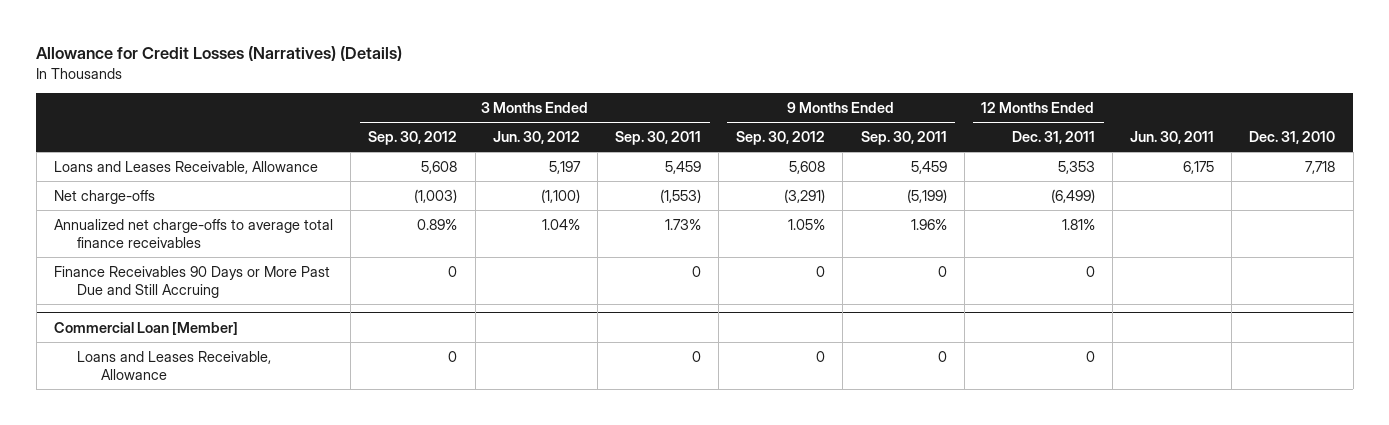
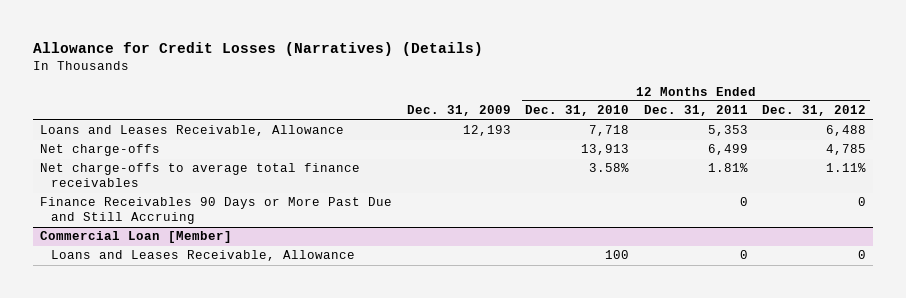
- | 3 Months Ended Sep. 30, 2012 | 3 Months Ended Jun. 30, 2012 | 3 Months Ended Sep. 30, 2011 | 9 Months Ended Sep. 30, 2012 | 9 Months Ended Sep. 30, 2011 | 12 Months Ended Dec. 31, 2011 | Jun. 30, 2011 | Dec. 31, 2010
+ | Dec. 31, 2009 | 12 Months Ended Dec. 31, 2010 | 12 Months Ended Dec. 31, 2011 | 12 Months Ended Dec. 31, 2012
- Net charge-offs | (1,003) | (1,100) | (1,553) | (3,291) | (5,199) | (6,499) | |
- Annualized net charge-offs to average total finance receivables | 0.89% | 1.04% | 1.73% | 1.05% | 1.96% | 1.81% | |
+ Net charge-offs | | 13,913 | 6,499 | 4,785
+ Net charge-offs to average total finance receivables | | 3.58% | 1.81% | 1.11%

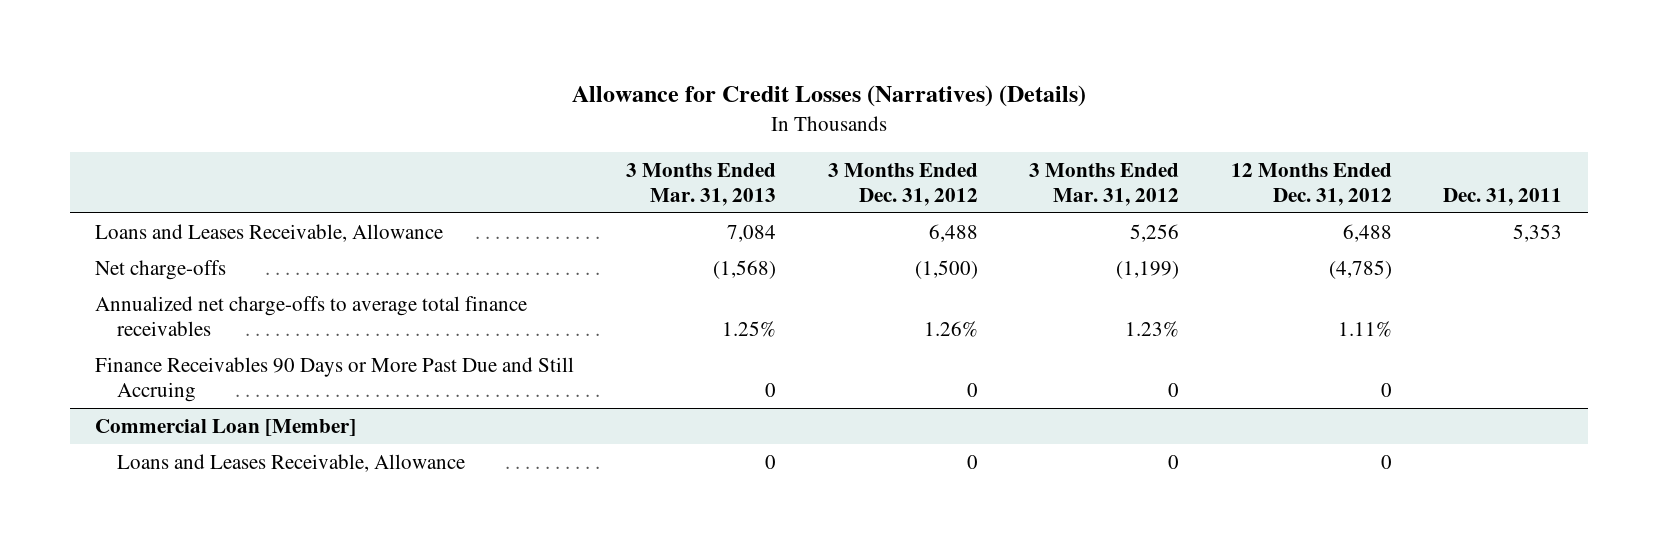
- | Dec. 31, 2009 | 12 Months Ended Dec. 31, 2010 | 12 Months Ended Dec. 31, 2011 | 12 Months Ended Dec. 31, 2012
+ | 3 Months Ended Mar. 31, 2013 | 3 Months Ended Dec. 31, 2012 | 3 Months Ended Mar. 31, 2012 | 12 Months Ended Dec. 31, 2012 | Dec. 31, 2011
- Net charge-offs | | 13,913 | 6,499 | 4,785
- Net charge-offs to average total finance receivables | | 3.58% | 1.81% | 1.11%
+ Net charge-offs | (1,568) | (1,500) | (1,199) | (4,785) |
+ Annualized net charge-offs to average total finance receivables | 1.25% | 1.26% | 1.23% | 1.11% |

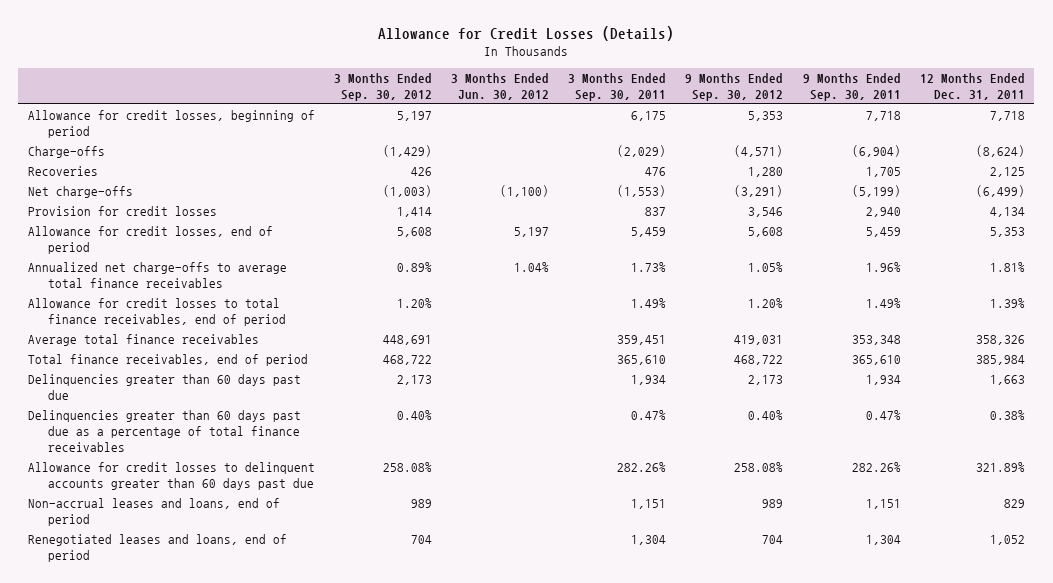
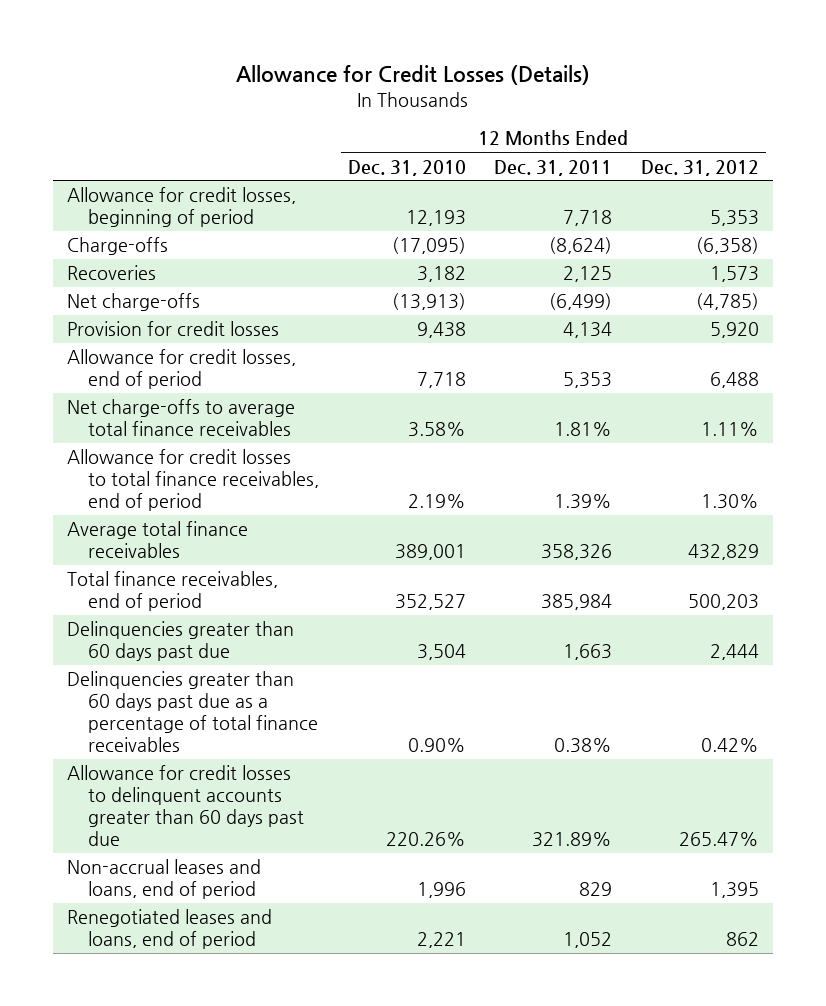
- | 3 Months Ended Sep. 30, 2012 | 3 Months Ended Jun. 30, 2012 | 3 Months Ended Sep. 30, 2011 | 9 Months Ended Sep. 30, 2012 | 9 Months Ended Sep. 30, 2011 | 12 Months Ended Dec. 31, 2011
+ | 12 Months Ended Dec. 31, 2010 | 12 Months Ended Dec. 31, 2011 | 12 Months Ended Dec. 31, 2012
- Annualized net charge-offs to average total finance receivables | 0.89% | 1.04% | 1.73% | 1.05% | 1.96% | 1.81%
+ Net charge-offs to average total finance receivables | 3.58% | 1.81% | 1.11%

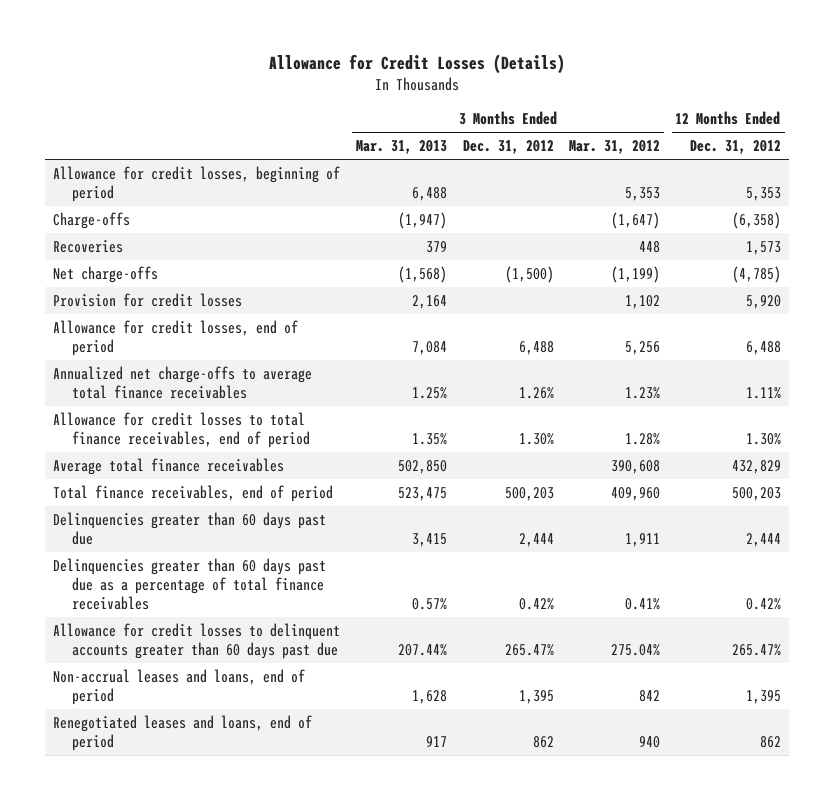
- | 12 Months Ended Dec. 31, 2010 | 12 Months Ended Dec. 31, 2011 | 12 Months Ended Dec. 31, 2012
+ | 3 Months Ended Mar. 31, 2013 | 3 Months Ended Dec. 31, 2012 | 3 Months Ended Mar. 31, 2012 | 12 Months Ended Dec. 31, 2012
- Net charge-offs to average total finance receivables | 3.58% | 1.81% | 1.11%
+ Annualized net charge-offs to average total finance receivables | 1.25% | 1.26% | 1.23% | 1.11%

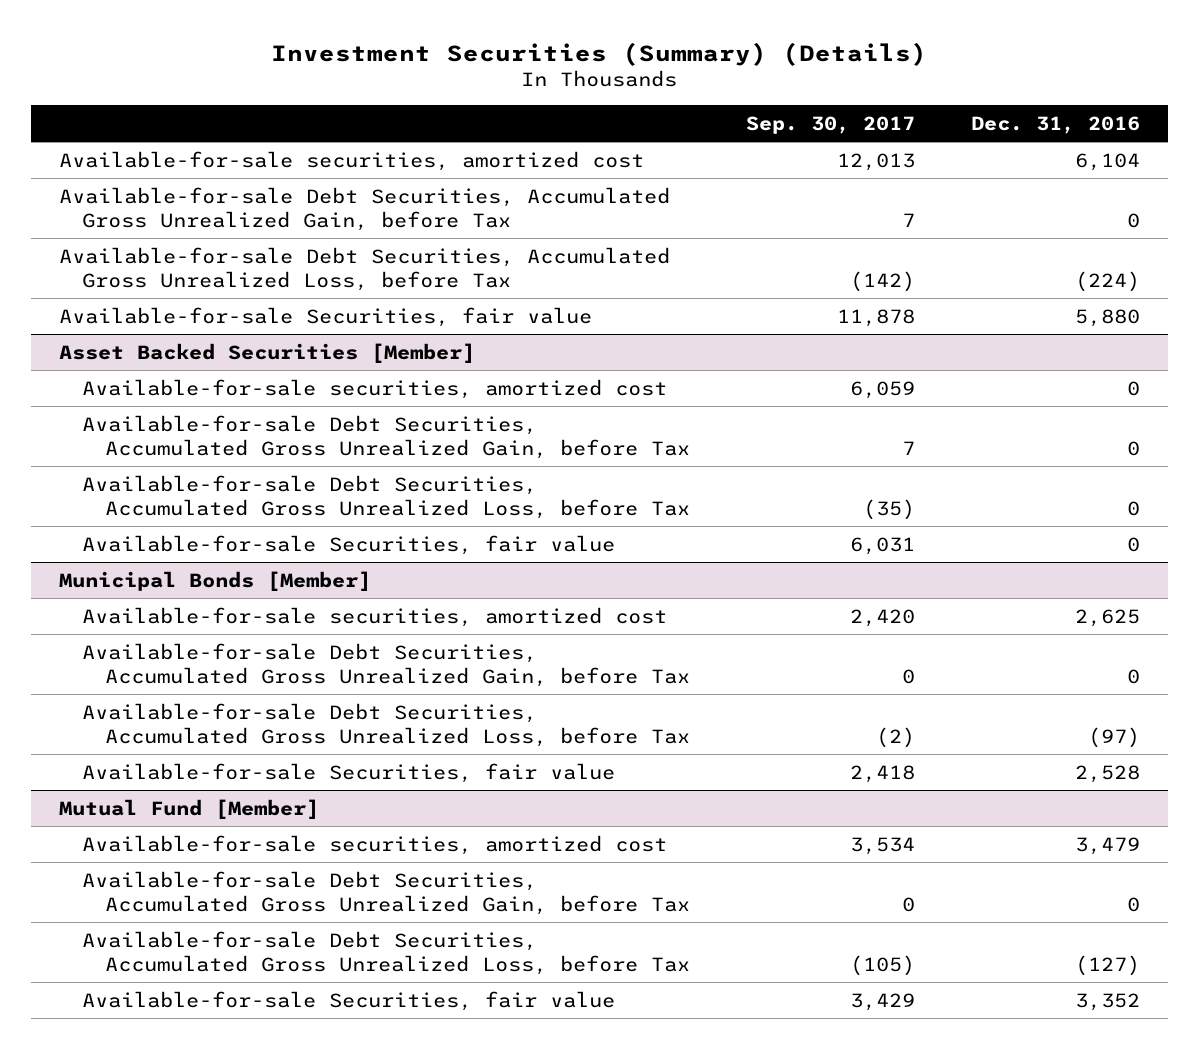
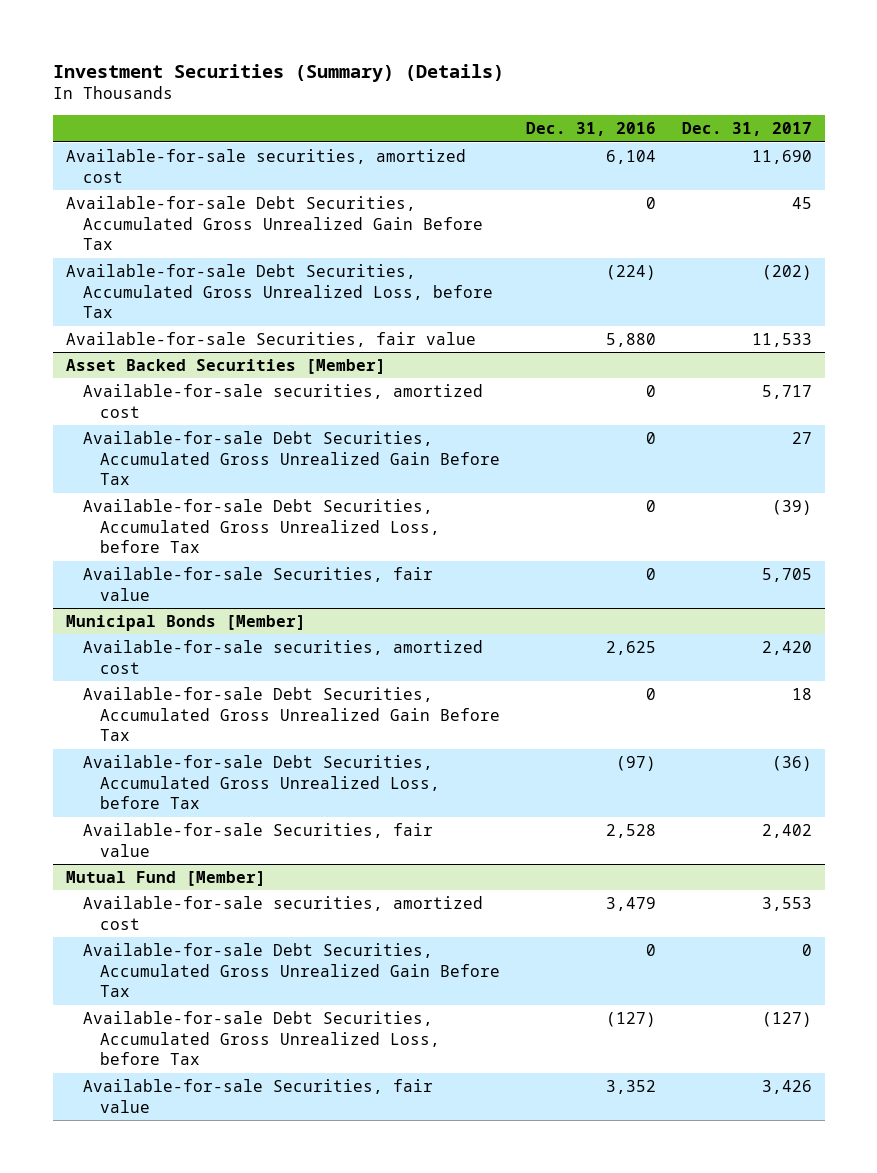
- | Sep. 30, 2017 | Dec. 31, 2016
+ | Dec. 31, 2016 | Dec. 31, 2017
- Available-for-sale Debt Securities, Accumulated Gross Unrealized Gain, before Tax | 7 | 0
+ Available-for-sale Debt Securities, Accumulated Gross Unrealized Gain Before Tax | 0 | 45
@ Asset Backed Securities [Member]
- Available-for-sale Debt Securities, Accumulated Gross Unrealized Gain, before Tax | 7 | 0
+ Available-for-sale Debt Securities, Accumulated Gross Unrealized Gain Before Tax | 0 | 27
@ Municipal Bonds [Member]
- Available-for-sale Debt Securities, Accumulated Gross Unrealized Gain, before Tax | 0 | 0
+ Available-for-sale Debt Securities, Accumulated Gross Unrealized Gain Before Tax | 0 | 18
@ Mutual Fund [Member]
- Available-for-sale Debt Securities, Accumulated Gross Unrealized Gain, before Tax | 0 | 0
+ Available-for-sale Debt Securities, Accumulated Gross Unrealized Gain Before Tax | 0 | 0

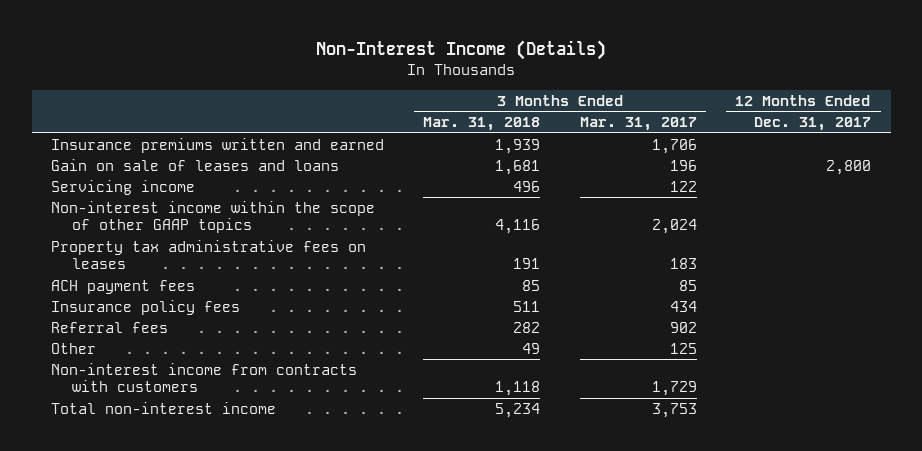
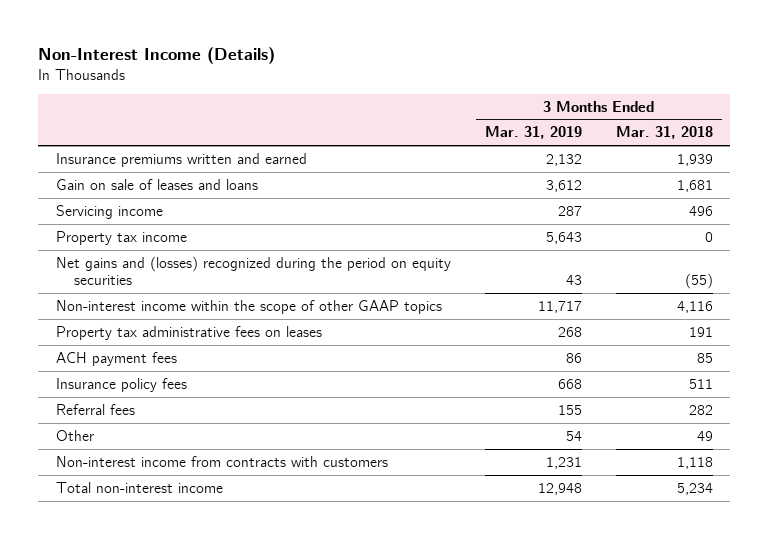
- | 3 Months Ended Mar. 31, 2018 | 3 Months Ended Mar. 31, 2017 | 12 Months Ended Dec. 31, 2017
+ | 3 Months Ended Mar. 31, 2019 | 3 Months Ended Mar. 31, 2018
+ Property tax income | 5,643 | 0
+ Net gains and (losses) recognized during the period on equity securities | 43 | (55)

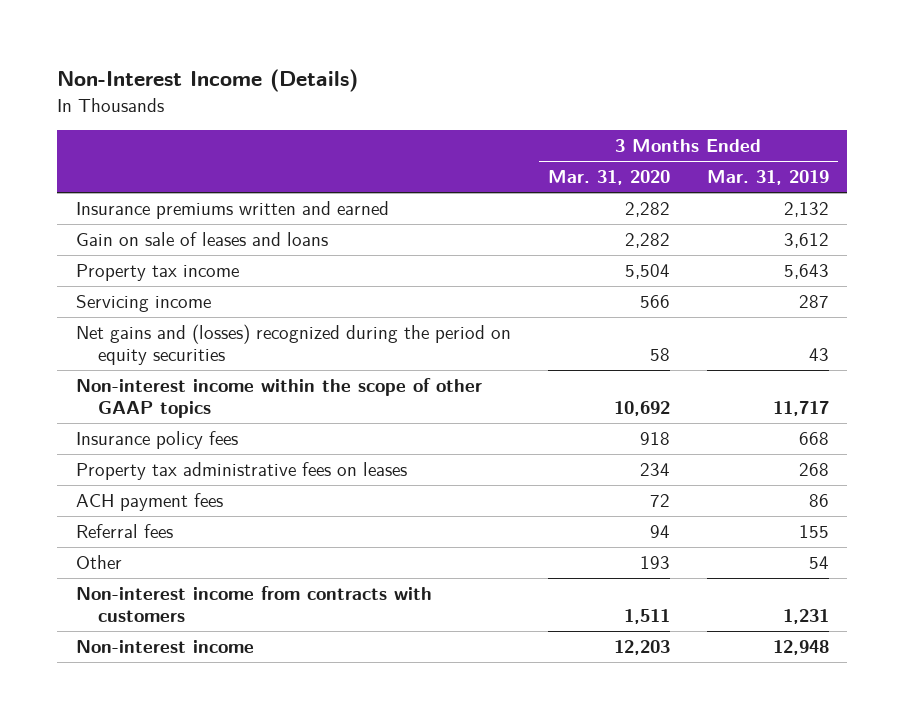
- | 3 Months Ended Mar. 31, 2019 | 3 Months Ended Mar. 31, 2018
+ | 3 Months Ended Mar. 31, 2020 | 3 Months Ended Mar. 31, 2019
moved down: Servicing income | 566 | 287
moved up: Insurance policy fees | 918 | 668
- Total non-interest income | 12,948 | 5,234
+ Non-interest income | 12,203 | 12,948

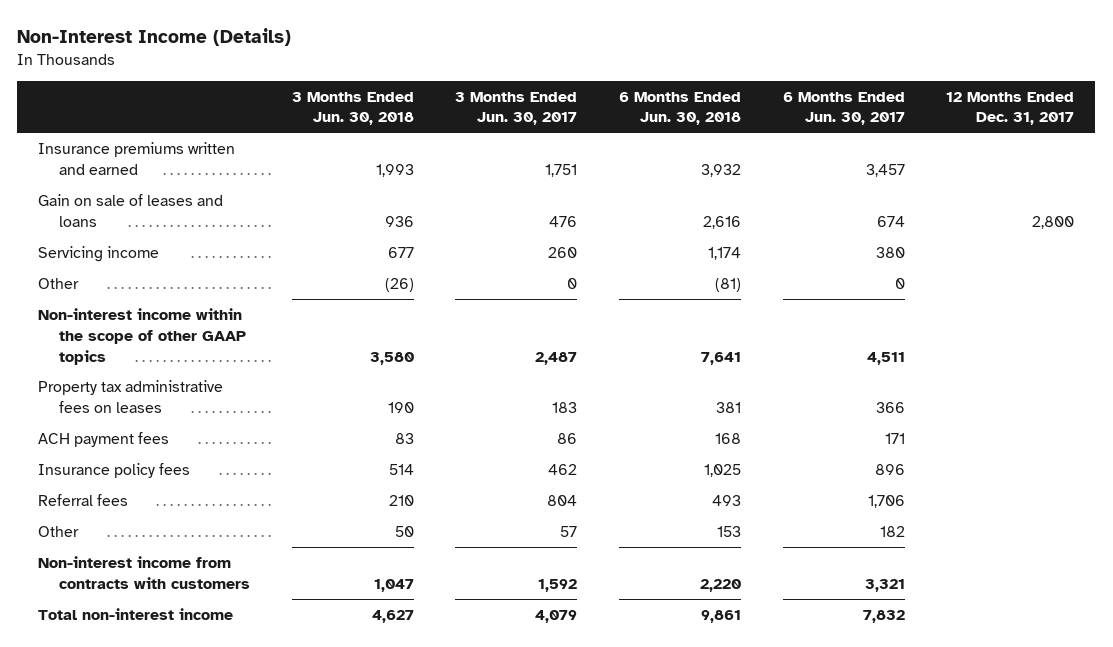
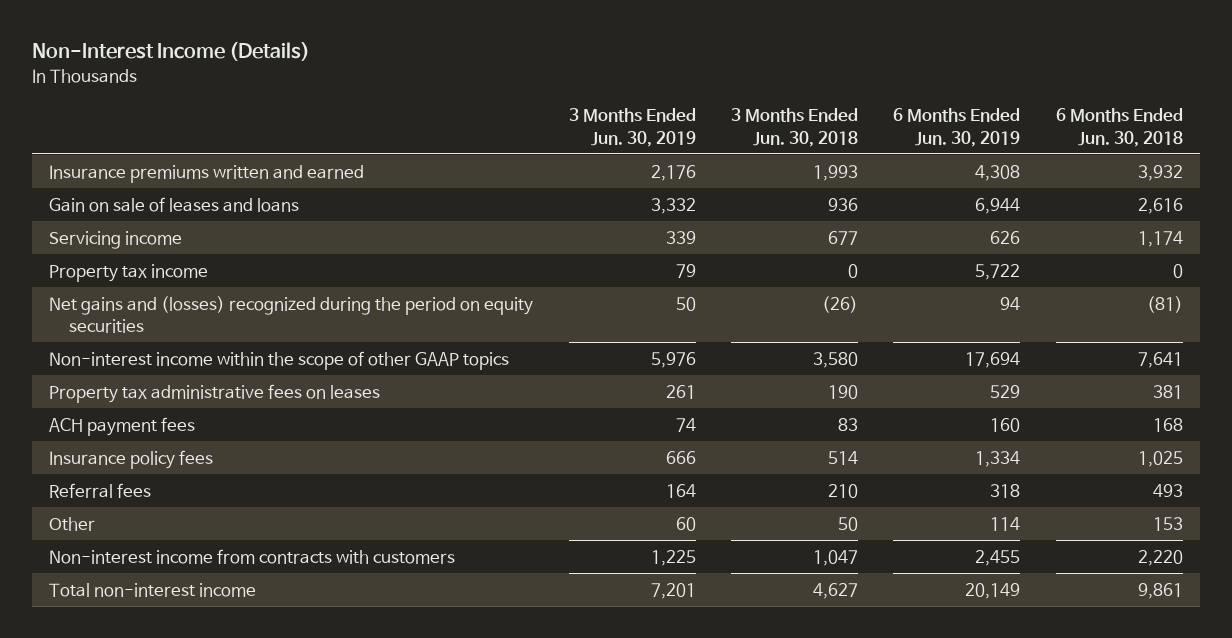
- | 3 Months Ended Jun. 30, 2018 | 3 Months Ended Jun. 30, 2017 | 6 Months Ended Jun. 30, 2018 | 6 Months Ended Jun. 30, 2017 | 12 Months Ended Dec. 31, 2017
+ | 3 Months Ended Jun. 30, 2019 | 3 Months Ended Jun. 30, 2018 | 6 Months Ended Jun. 30, 2019 | 6 Months Ended Jun. 30, 2018
- Other | (26) | 0 | (81) | 0 |
+ Property tax income | 79 | 0 | 5,722 | 0
+ Net gains and (losses) recognized during the period on equity securities | 50 | (26) | 94 | (81)

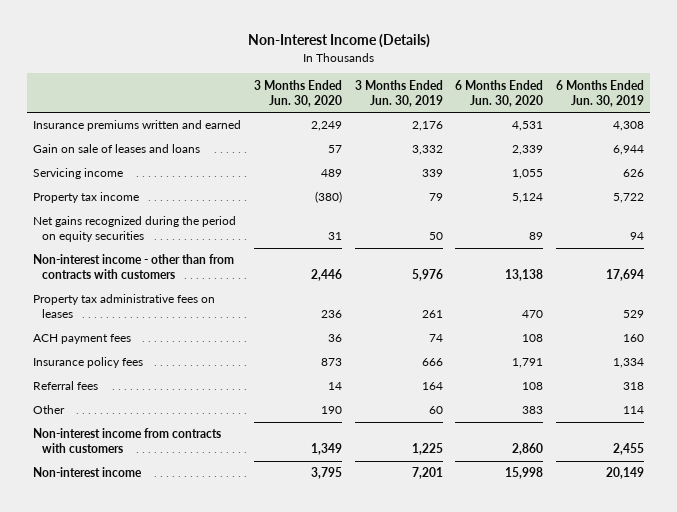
- | 3 Months Ended Jun. 30, 2019 | 3 Months Ended Jun. 30, 2018 | 6 Months Ended Jun. 30, 2019 | 6 Months Ended Jun. 30, 2018
+ | 3 Months Ended Jun. 30, 2020 | 3 Months Ended Jun. 30, 2019 | 6 Months Ended Jun. 30, 2020 | 6 Months Ended Jun. 30, 2019
- Net gains and (losses) recognized during the period on equity securities | 50 | (26) | 94 | (81)
- Non-interest income within the scope of other GAAP topics | 5,976 | 3,580 | 17,694 | 7,641
+ Net gains recognized during the period on equity securities | 31 | 50 | 89 | 94
+ Non-interest income - other than from contracts with customers | 2,446 | 5,976 | 13,138 | 17,694
- Total non-interest income | 7,201 | 4,627 | 20,149 | 9,861
+ Non-interest income | 3,795 | 7,201 | 15,998 | 20,149

